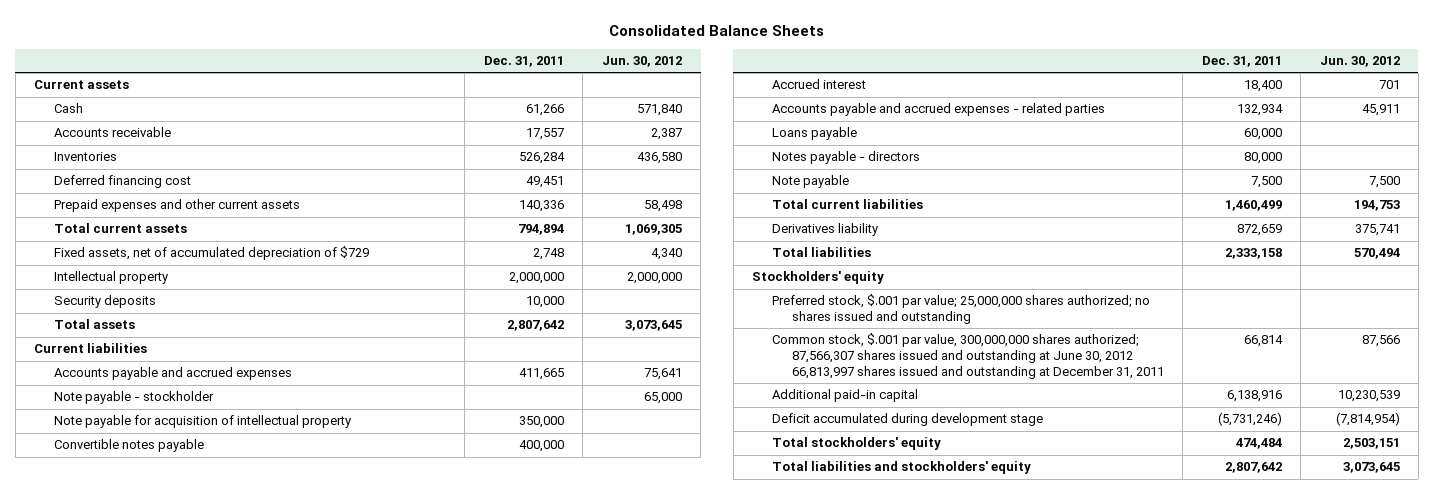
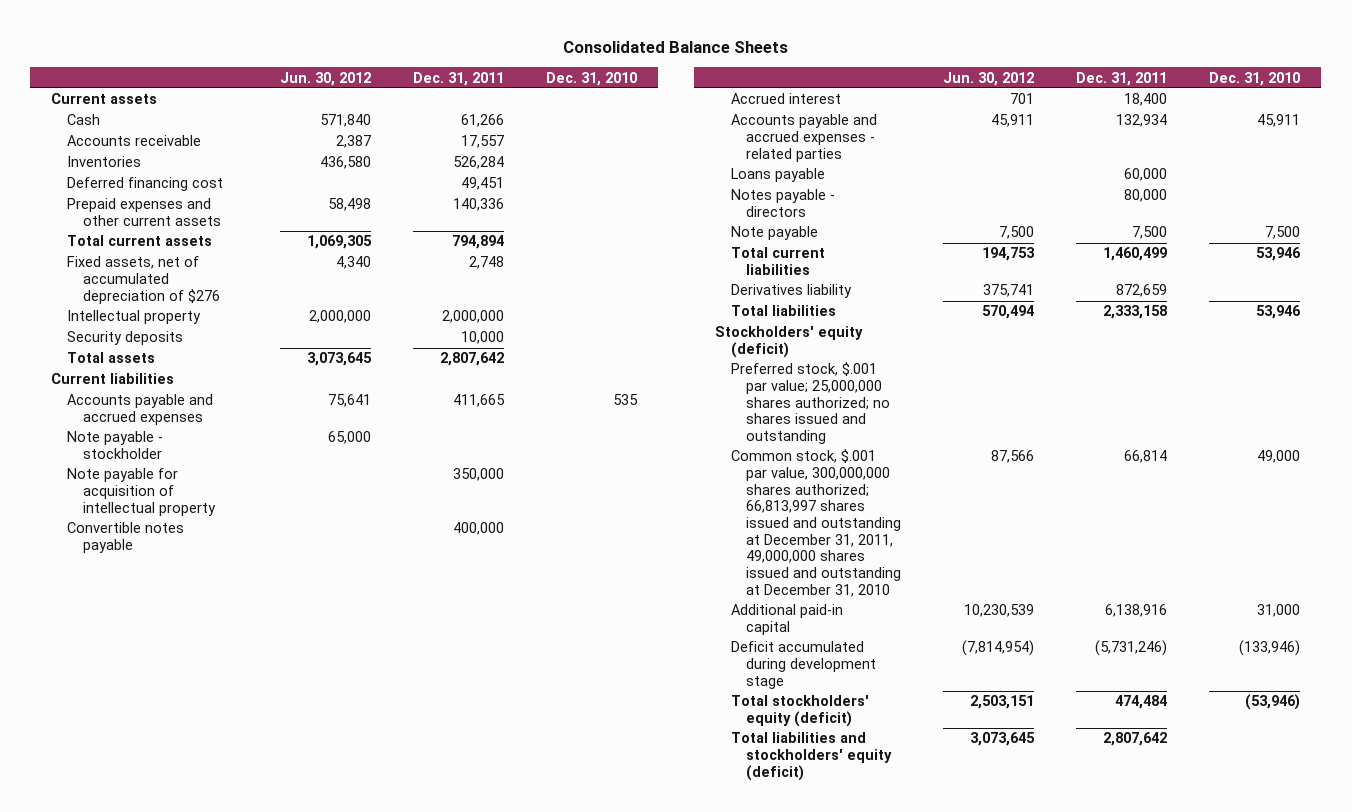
- | Dec. 31, 2011 | Jun. 30, 2012
+ | Jun. 30, 2012 | Dec. 31, 2011 | Dec. 31, 2010
- Fixed assets, net of accumulated depreciation of $729 | 2,748 | 4,340
+ Fixed assets, net of accumulated depreciation of $276 | 4,340 | 2,748 |
- Stockholders' equity
+ Stockholders' equity (deficit)
- Common stock, $.001 par value, 300,000,000 shares authorized; 87,566,307 shares issued and outstanding at June 30, 2012 66,813,997 shares issued and outstanding at December 31, 2011 | 66,814 | 87,566
+ Common stock, $.001 par value, 300,000,000 shares authorized; 66,813,997 shares issued and outstanding at December 31, 2011, 49,000,000 shares issued and outstanding at December 31, 2010 | 87,566 | 66,814 | 49,000
- Total stockholders' equity | 474,484 | 2,503,151
- Total liabilities and stockholders' equity | 2,807,642 | 3,073,645
+ Total stockholders' equity (deficit) | 2,503,151 | 474,484 | (53,946)
+ Total liabilities and stockholders' equity (deficit) | 3,073,645 | 2,807,642 |

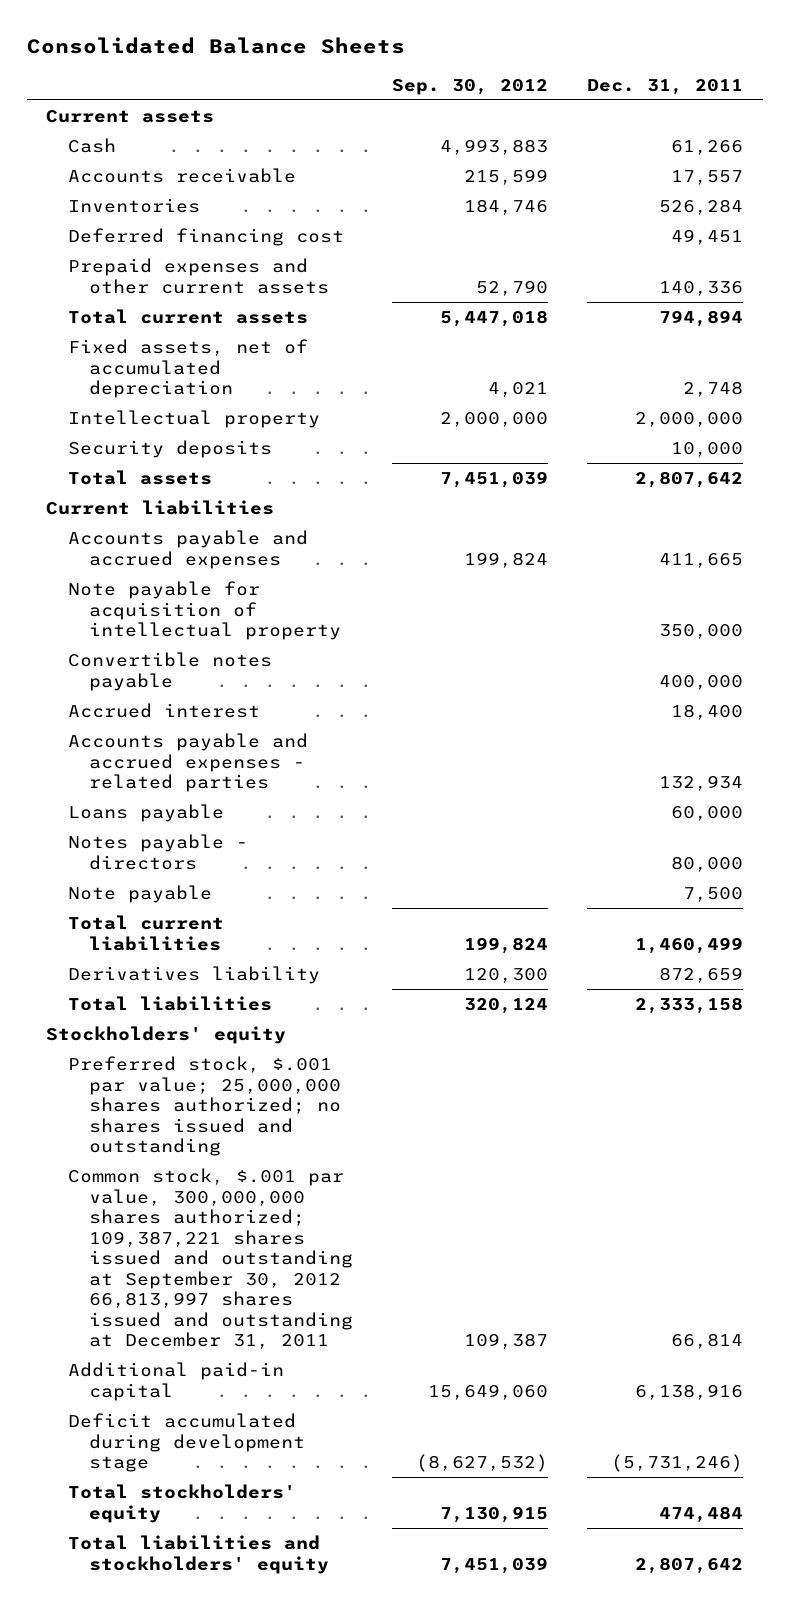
- | Jun. 30, 2012 | Dec. 31, 2011 | Dec. 31, 2010
+ | Sep. 30, 2012 | Dec. 31, 2011
- Fixed assets, net of accumulated depreciation of $276 | 4,340 | 2,748 |
+ Fixed assets, net of accumulated depreciation | 4,021 | 2,748
- Note payable - stockholder | 65,000 | |
- Stockholders' equity (deficit)
+ Stockholders' equity
- Common stock, $.001 par value, 300,000,000 shares authorized; 66,813,997 shares issued and outstanding at December 31, 2011, 49,000,000 shares issued and outstanding at December 31, 2010 | 87,566 | 66,814 | 49,000
+ Common stock, $.001 par value, 300,000,000 shares authorized; 109,387,221 shares issued and outstanding at September 30, 2012 66,813,997 shares issued and outstanding at December 31, 2011 | 109,387 | 66,814
- Total stockholders' equity (deficit) | 2,503,151 | 474,484 | (53,946)
- Total liabilities and stockholders' equity (deficit) | 3,073,645 | 2,807,642 |
+ Total stockholders' equity | 7,130,915 | 474,484
+ Total liabilities and stockholders' equity | 7,451,039 | 2,807,642

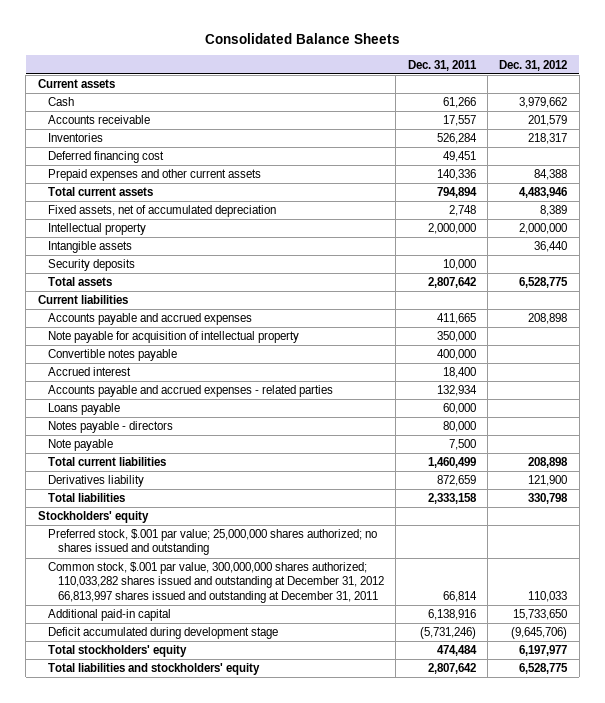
- | Sep. 30, 2012 | Dec. 31, 2011
+ | Dec. 31, 2011 | Dec. 31, 2012
+ Intangible assets | | 36,440
- Common stock, $.001 par value, 300,000,000 shares authorized; 109,387,221 shares issued and outstanding at September 30, 2012 66,813,997 shares issued and outstanding at December 31, 2011 | 109,387 | 66,814
+ Common stock, $.001 par value, 300,000,000 shares authorized; 110,033,282 shares issued and outstanding at December 31, 2012 66,813,997 shares issued and outstanding at December 31, 2011 | 66,814 | 110,033

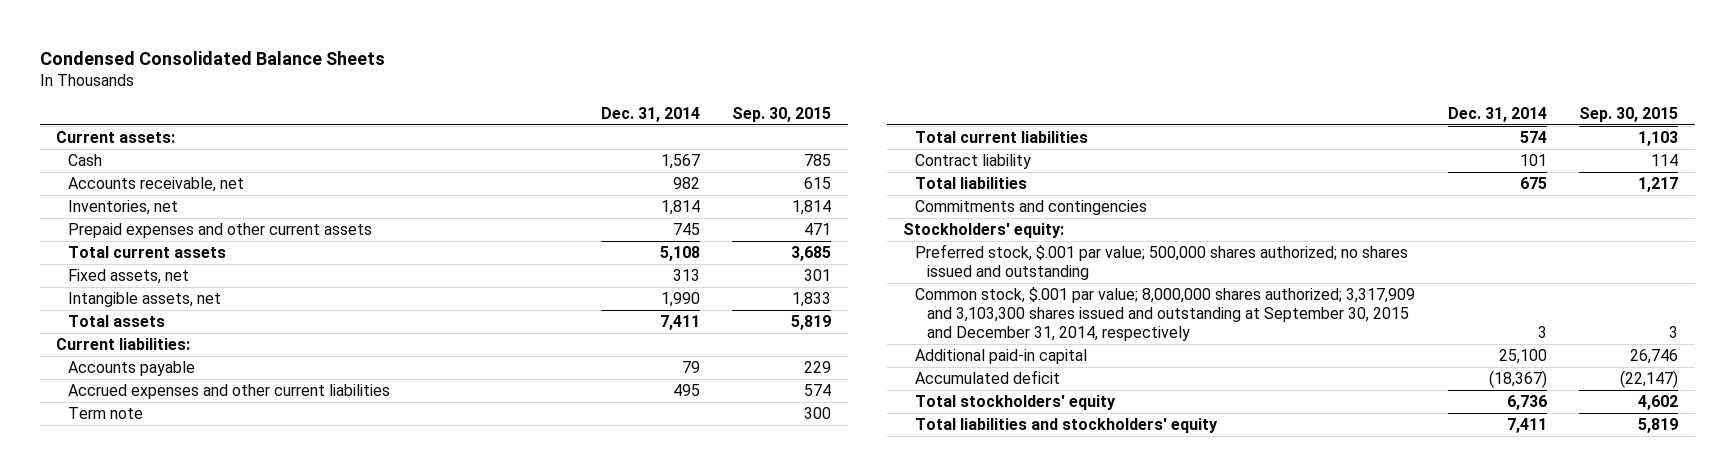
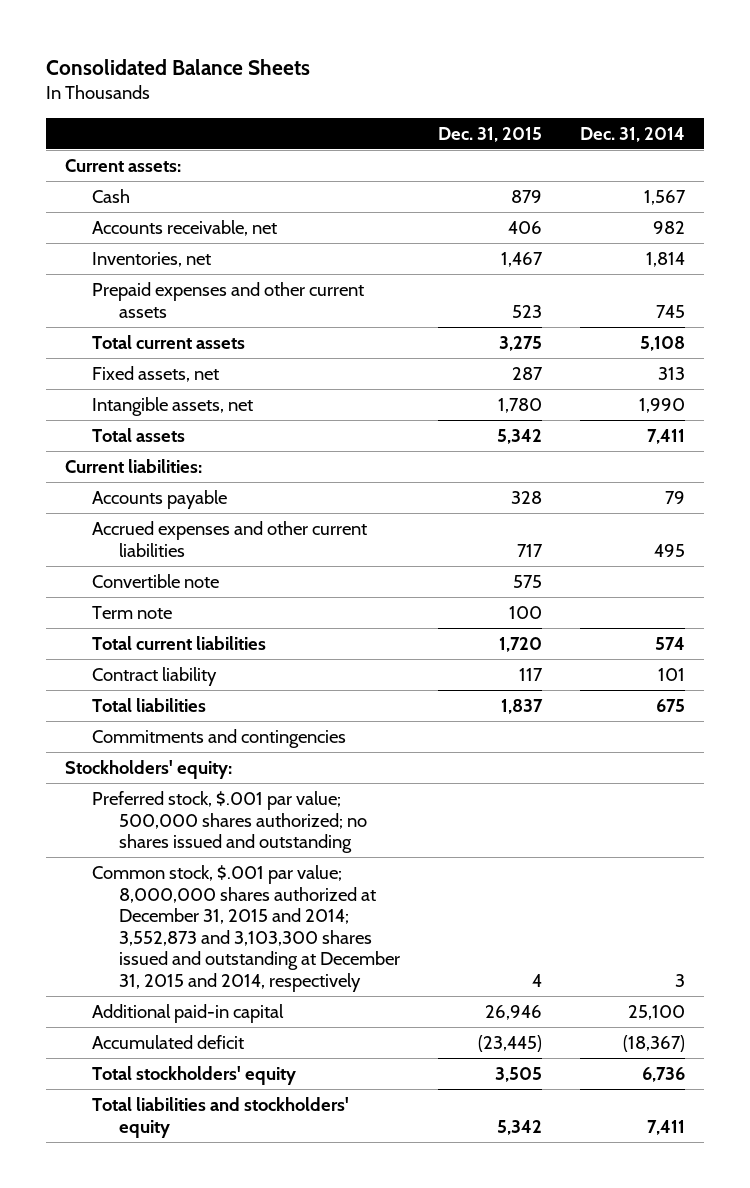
- Condensed Consolidated Balance Sheets
+ Consolidated Balance Sheets
- | Dec. 31, 2014 | Sep. 30, 2015
+ | Dec. 31, 2015 | Dec. 31, 2014
+ Convertible note | 575 |
- Common stock, $.001 par value; 8,000,000 shares authorized; 3,317,909 and 3,103,300 shares issued and outstanding at September 30, 2015 and December 31, 2014, respectively | 3 | 3
+ Common stock, $.001 par value; 8,000,000 shares authorized at December 31, 2015 and 2014; 3,552,873 and 3,103,300 shares issued and outstanding at December 31, 2015 and 2014, respectively | 4 | 3

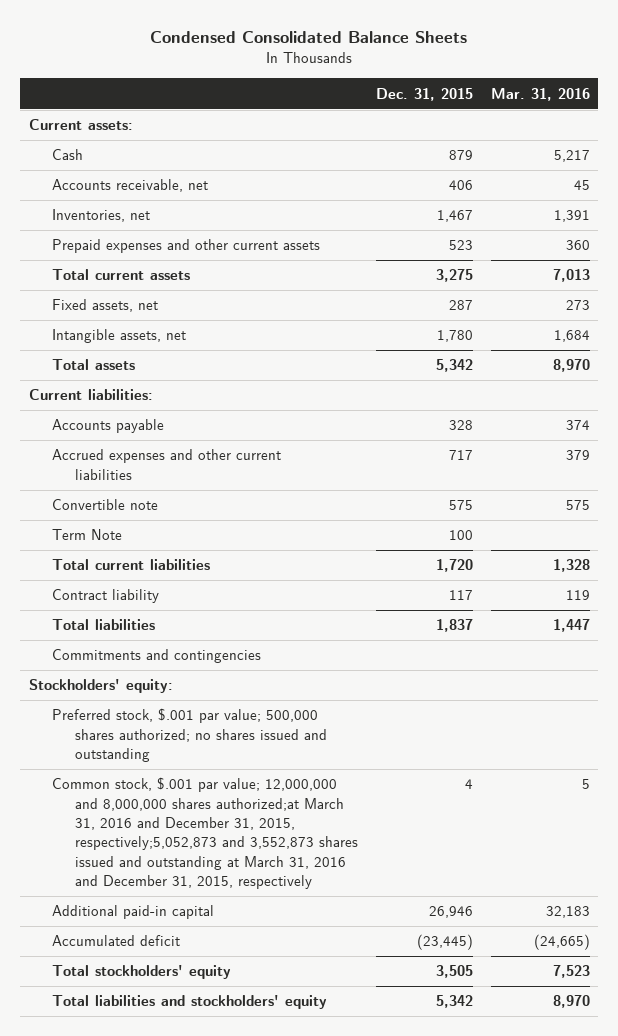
- Consolidated Balance Sheets
+ Condensed Consolidated Balance Sheets
- | Dec. 31, 2015 | Dec. 31, 2014
+ | Dec. 31, 2015 | Mar. 31, 2016
- Term note | 100 |
+ Term Note | 100 |
- Common stock, $.001 par value; 8,000,000 shares authorized at December 31, 2015 and 2014; 3,552,873 and 3,103,300 shares issued and outstanding at December 31, 2015 and 2014, respectively | 4 | 3
+ Common stock, $.001 par value; 12,000,000 and 8,000,000 shares authorized;at March 31, 2016 and December 31, 2015, respectively;5,052,873 and 3,552,873 shares issued and outstanding at March 31, 2016 and December 31, 2015, respectively | 4 | 5

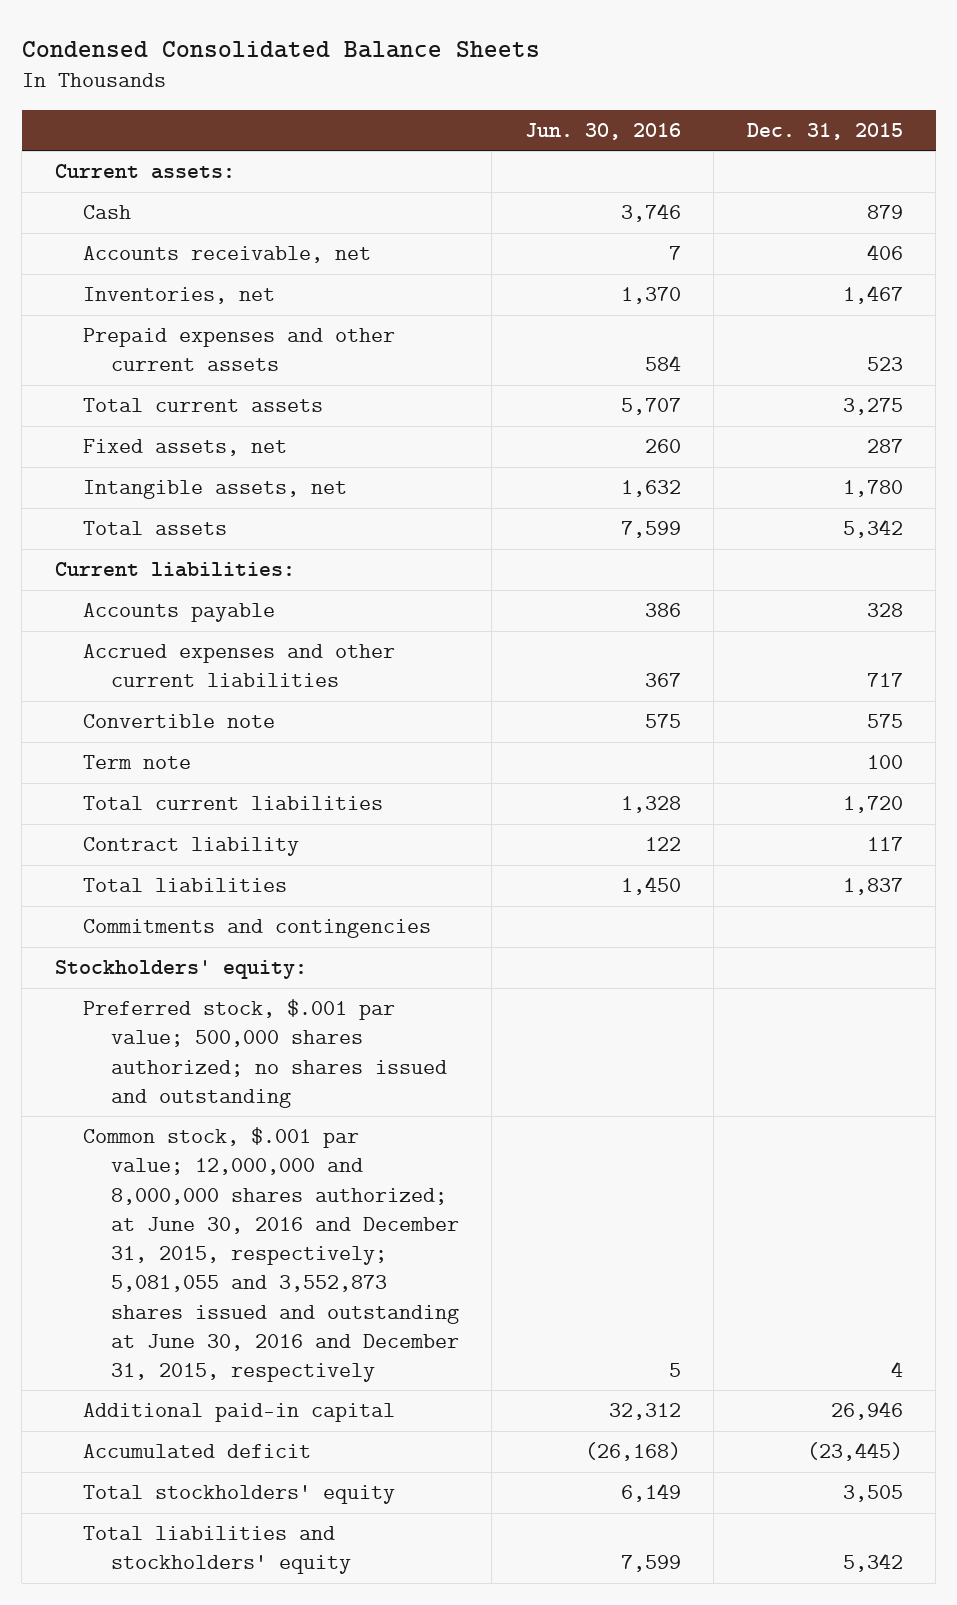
- | Dec. 31, 2015 | Mar. 31, 2016
+ | Jun. 30, 2016 | Dec. 31, 2015
- Term Note | 100 |
+ Term note | | 100
- Common stock, $.001 par value; 12,000,000 and 8,000,000 shares authorized;at March 31, 2016 and December 31, 2015, respectively;5,052,873 and 3,552,873 shares issued and outstanding at March 31, 2016 and December 31, 2015, respectively | 4 | 5
+ Common stock, $.001 par value; 12,000,000 and 8,000,000 shares authorized; at June 30, 2016 and December 31, 2015, respectively; 5,081,055 and 3,552,873 shares issued and outstanding at June 30, 2016 and December 31, 2015, respectively | 5 | 4

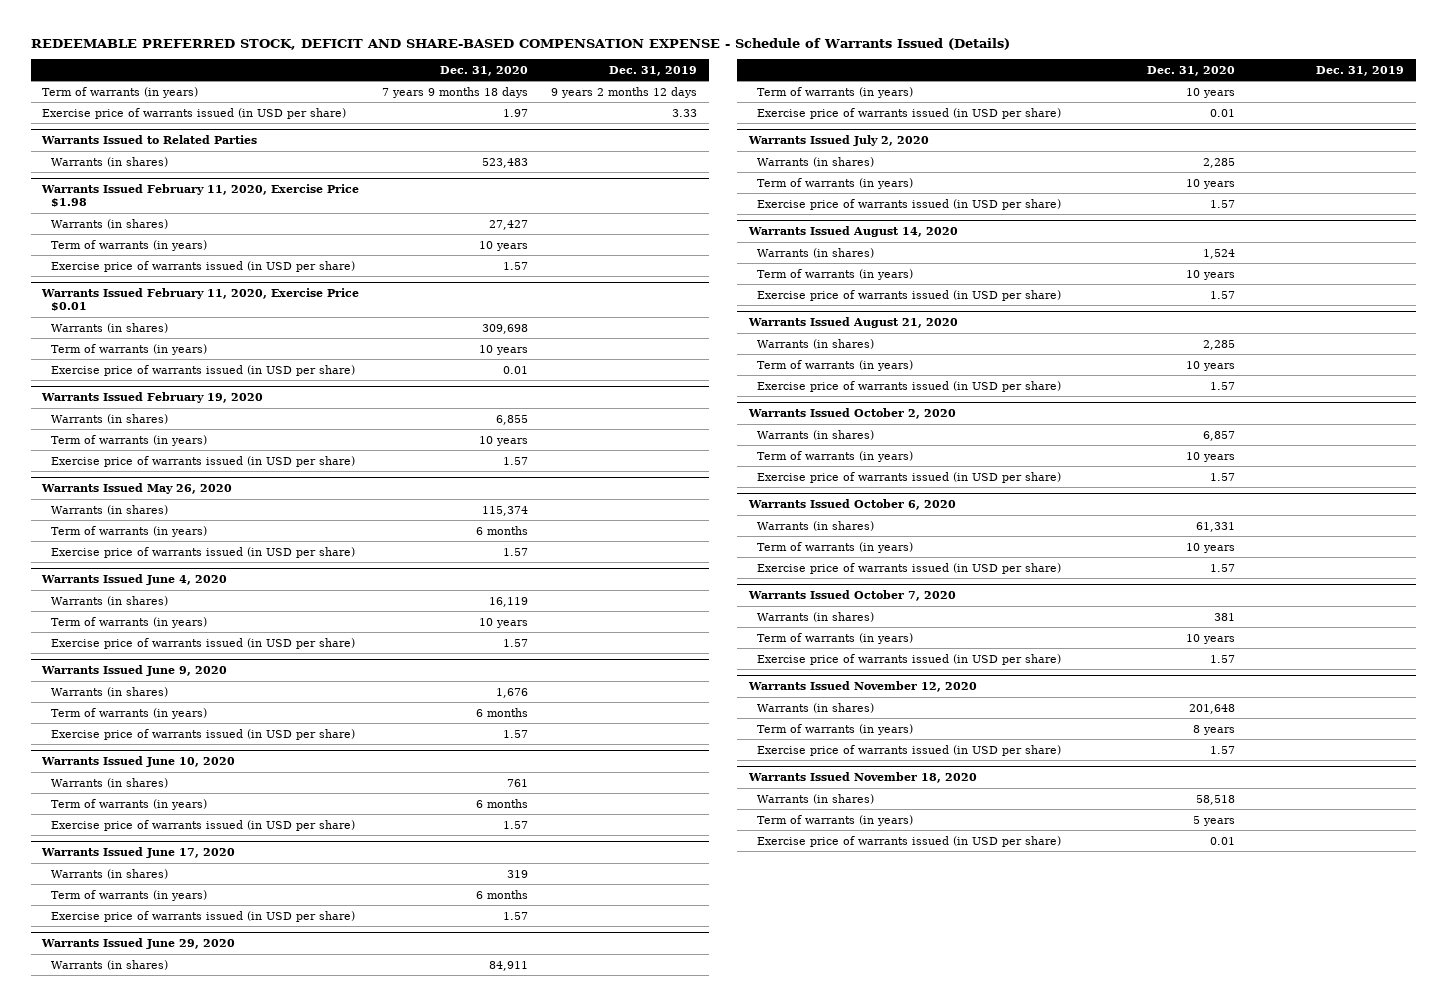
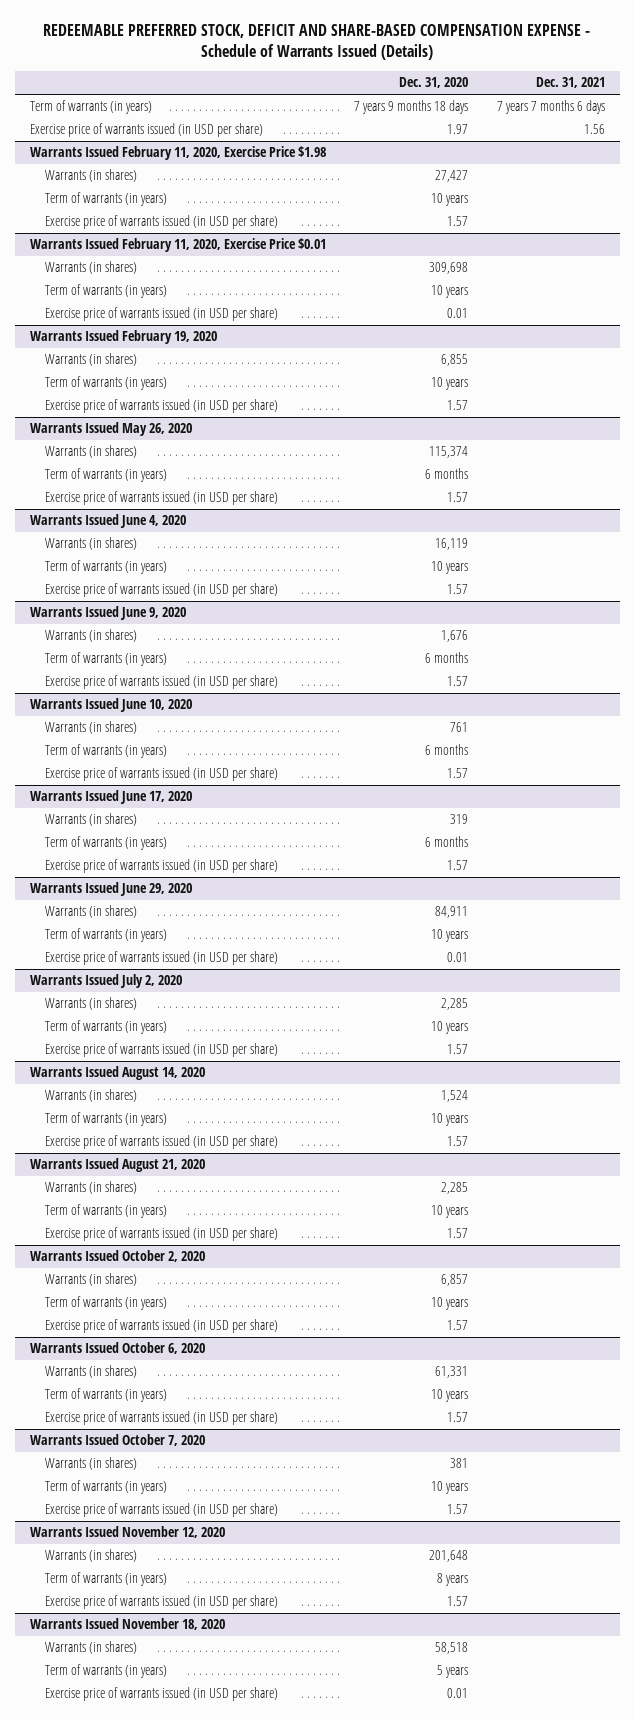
- | Dec. 31, 2020 | Dec. 31, 2019
+ | Dec. 31, 2020 | Dec. 31, 2021
- Warrants Issued to Related Parties
- Warrants (in shares) | 523,483 |

